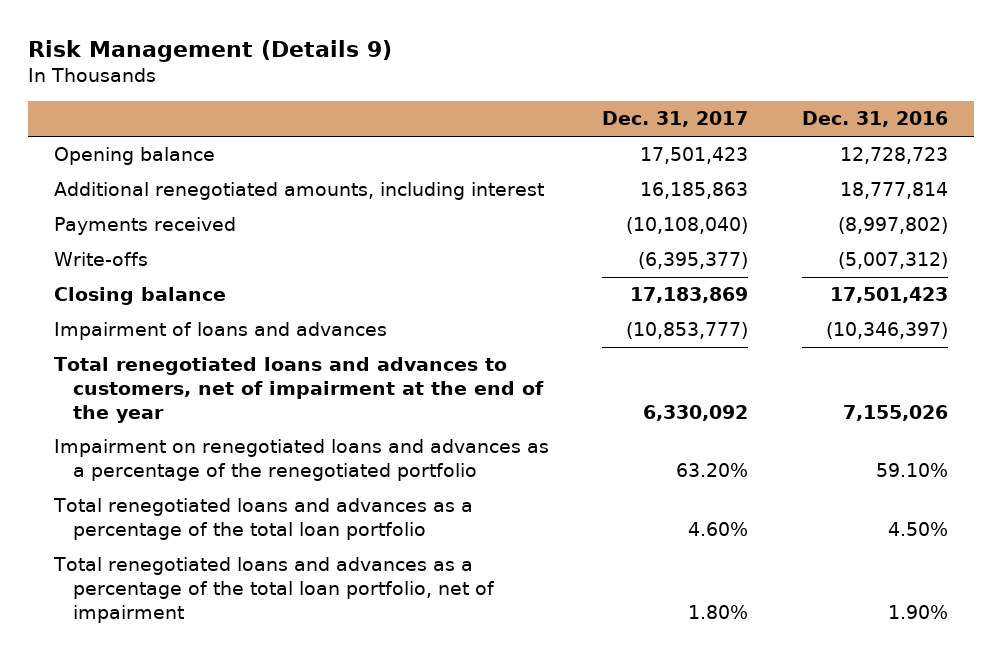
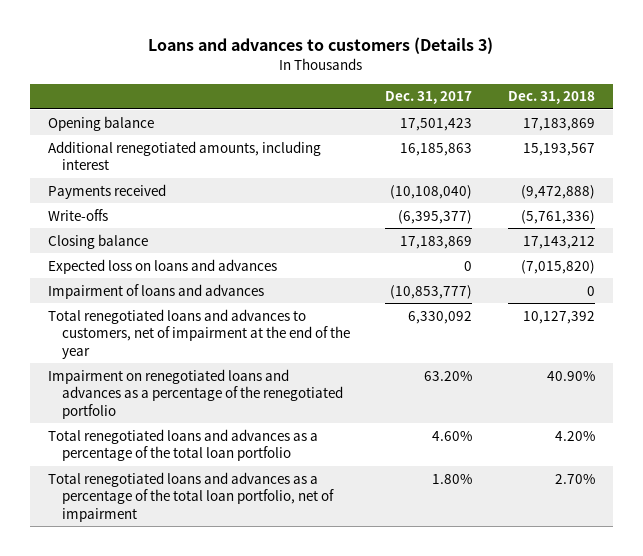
- Risk Management (Details 9)
+ Loans and advances to customers (Details 3)
- | Dec. 31, 2017 | Dec. 31, 2016
+ | Dec. 31, 2017 | Dec. 31, 2018
+ Expected loss on loans and advances | 0 | (7,015,820)

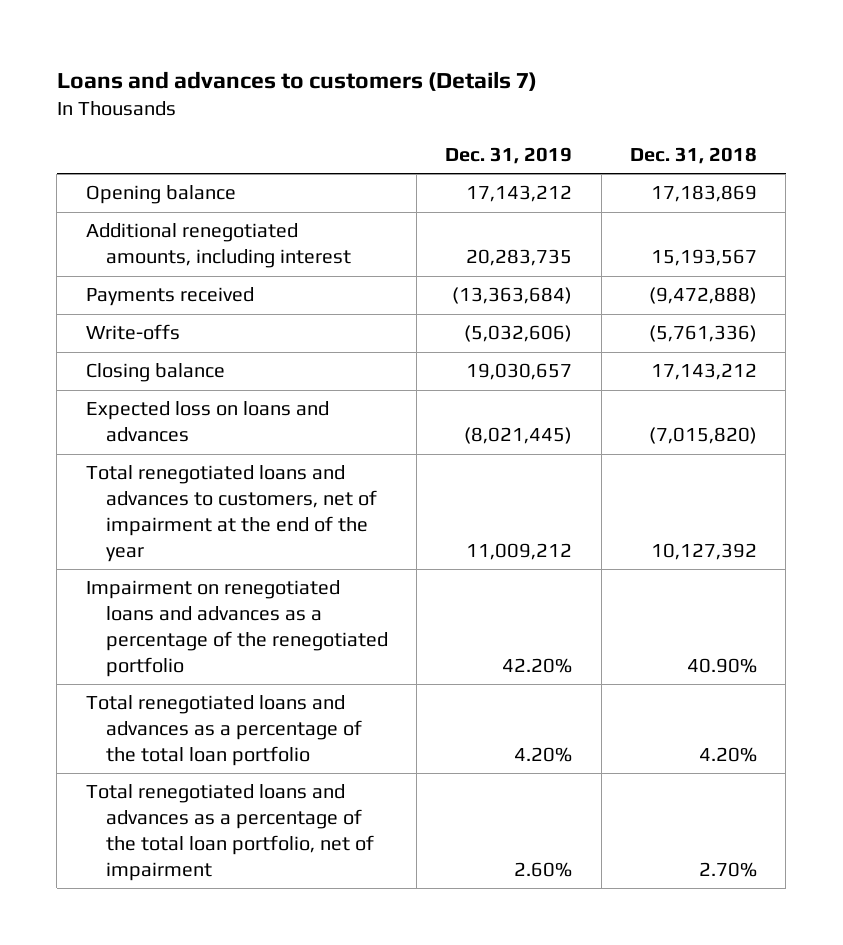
- Loans and advances to customers (Details 3)
+ Loans and advances to customers (Details 7)
- | Dec. 31, 2017 | Dec. 31, 2018
+ | Dec. 31, 2019 | Dec. 31, 2018
- Impairment of loans and advances | (10,853,777) | 0

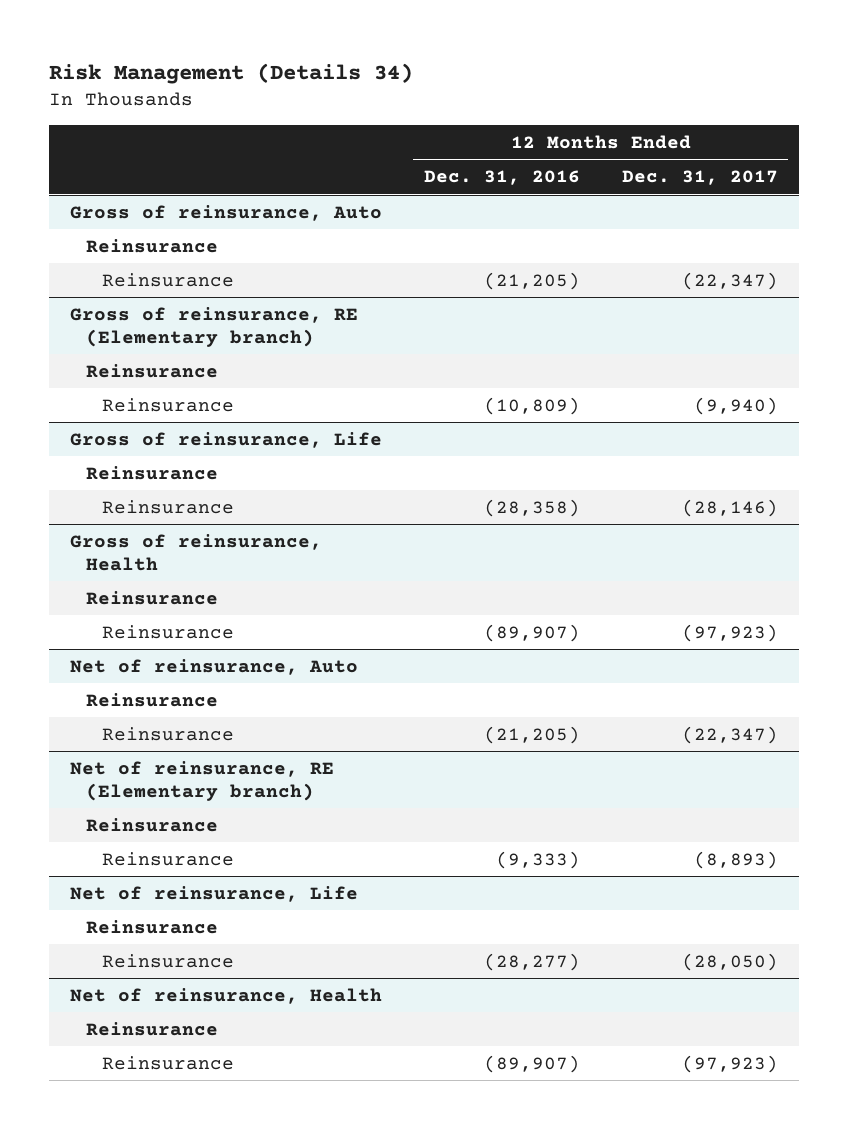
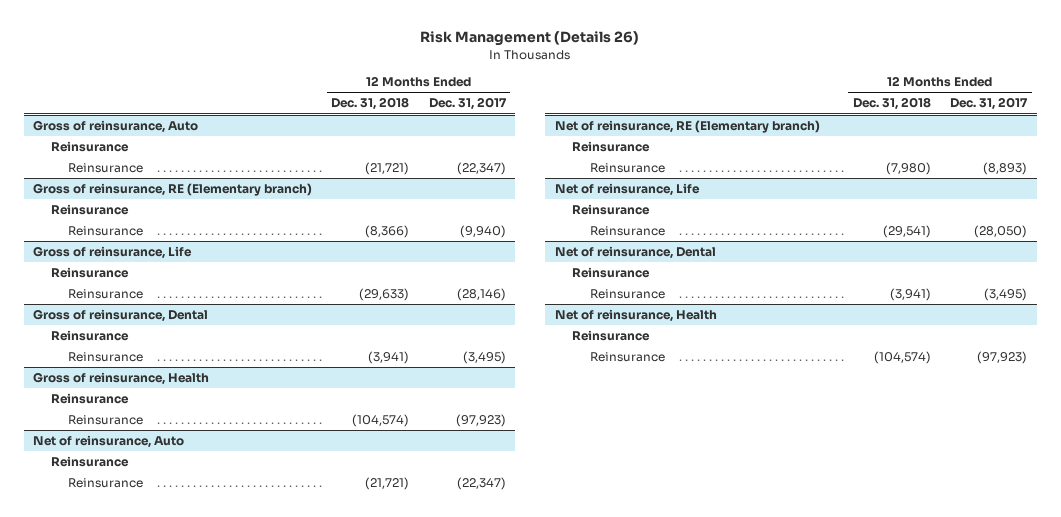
- Risk Management (Details 34)
+ Risk Management (Details 26)
- | 12 Months Ended Dec. 31, 2016 | 12 Months Ended Dec. 31, 2017
+ | 12 Months Ended Dec. 31, 2018 | 12 Months Ended Dec. 31, 2017
+ Gross of reinsurance, Dental
+ Reinsurance
+ Reinsurance | (3,941) | (3,495)
+ Net of reinsurance, Dental
+ Reinsurance
+ Reinsurance | (3,941) | (3,495)

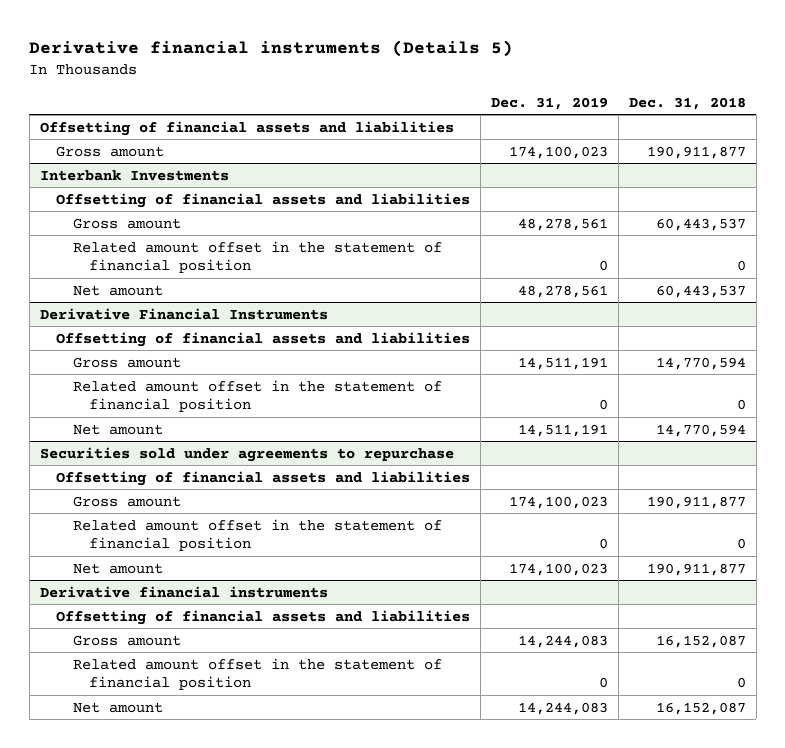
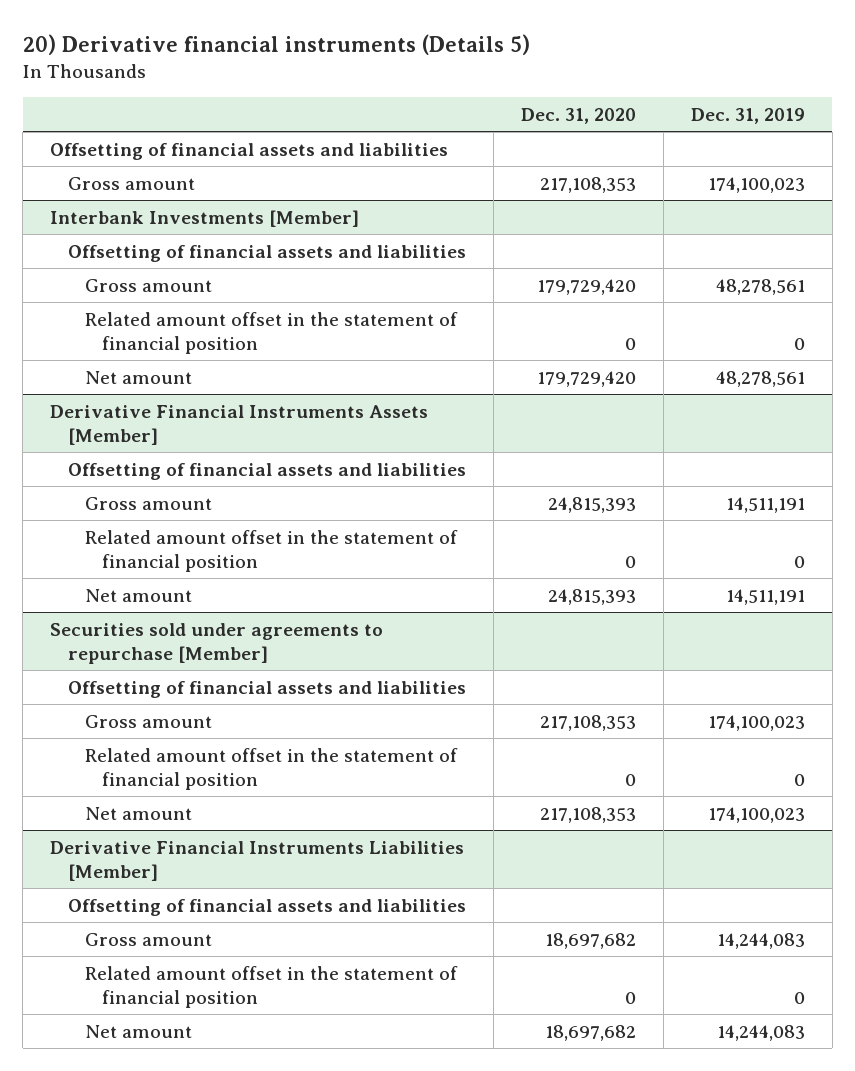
- Derivative financial instruments (Details 5)
+ 20) Derivative financial instruments (Details 5)
- | Dec. 31, 2019 | Dec. 31, 2018
+ | Dec. 31, 2020 | Dec. 31, 2019
- Interbank Investments
+ Interbank Investments [Member]
- Derivative Financial Instruments
+ Derivative Financial Instruments Assets [Member]
- Securities sold under agreements to repurchase
+ Securities sold under agreements to repurchase [Member]
- Derivative financial instruments
+ Derivative Financial Instruments Liabilities [Member]

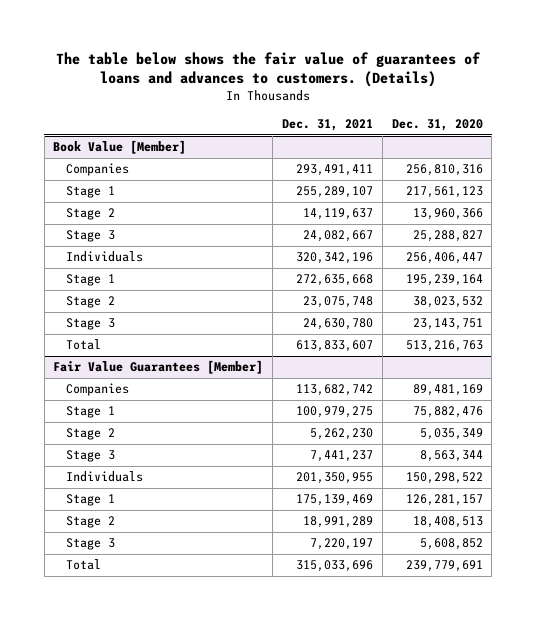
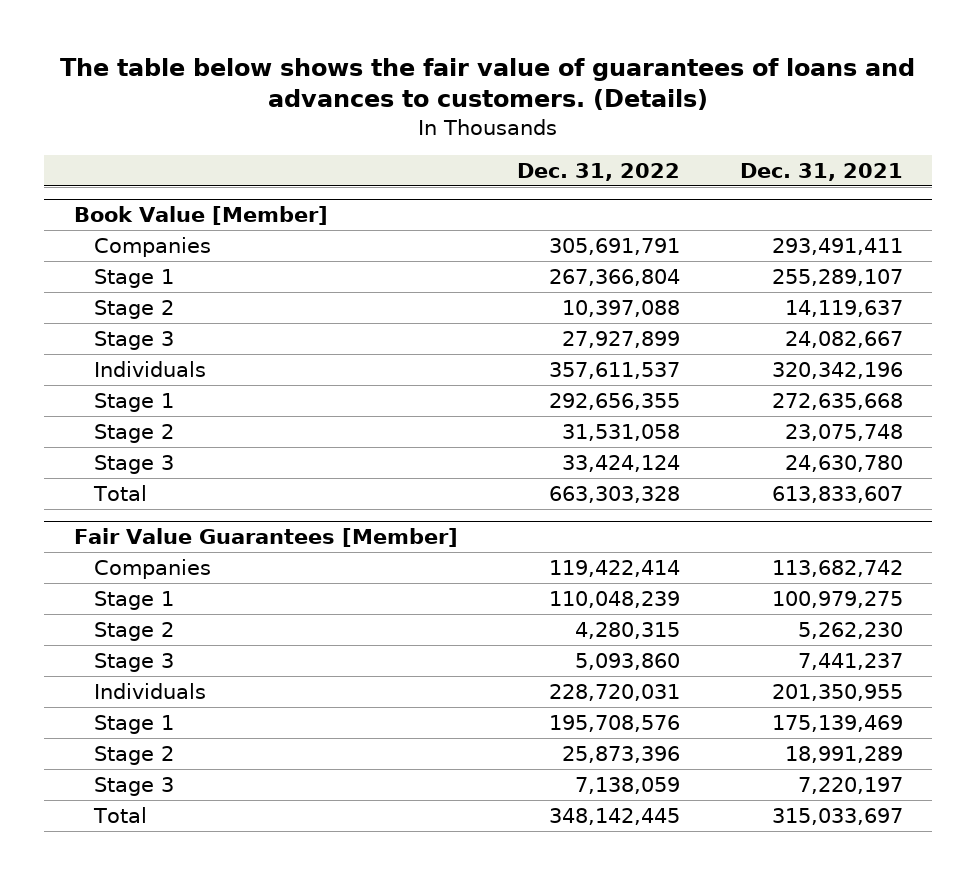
- | Dec. 31, 2021 | Dec. 31, 2020
+ | Dec. 31, 2022 | Dec. 31, 2021
@ Fair Value Guarantees [Member]
- Total | 315,033,696 | 239,779,691
+ Total | 348,142,445 | 315,033,697

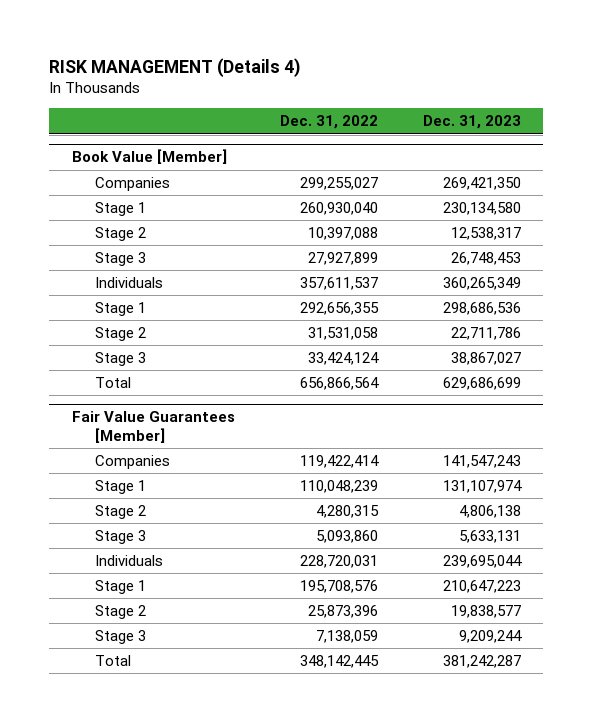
- The table below shows the fair value of guarantees of loans and advances to customers. (Details)
+ RISK MANAGEMENT (Details 4)
- | Dec. 31, 2022 | Dec. 31, 2021
+ | Dec. 31, 2022 | Dec. 31, 2023
@ Book Value [Member]
- Companies | 305,691,791 | 293,491,411
- Stage 1 | 267,366,804 | 255,289,107
+ Companies | 299,255,027 | 269,421,350
+ Stage 1 | 260,930,040 | 230,134,580
- Total | 663,303,328 | 613,833,607
+ Total | 656,866,564 | 629,686,699

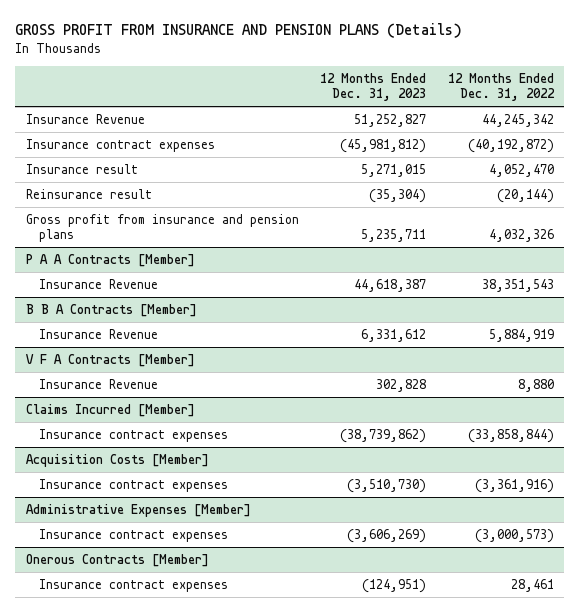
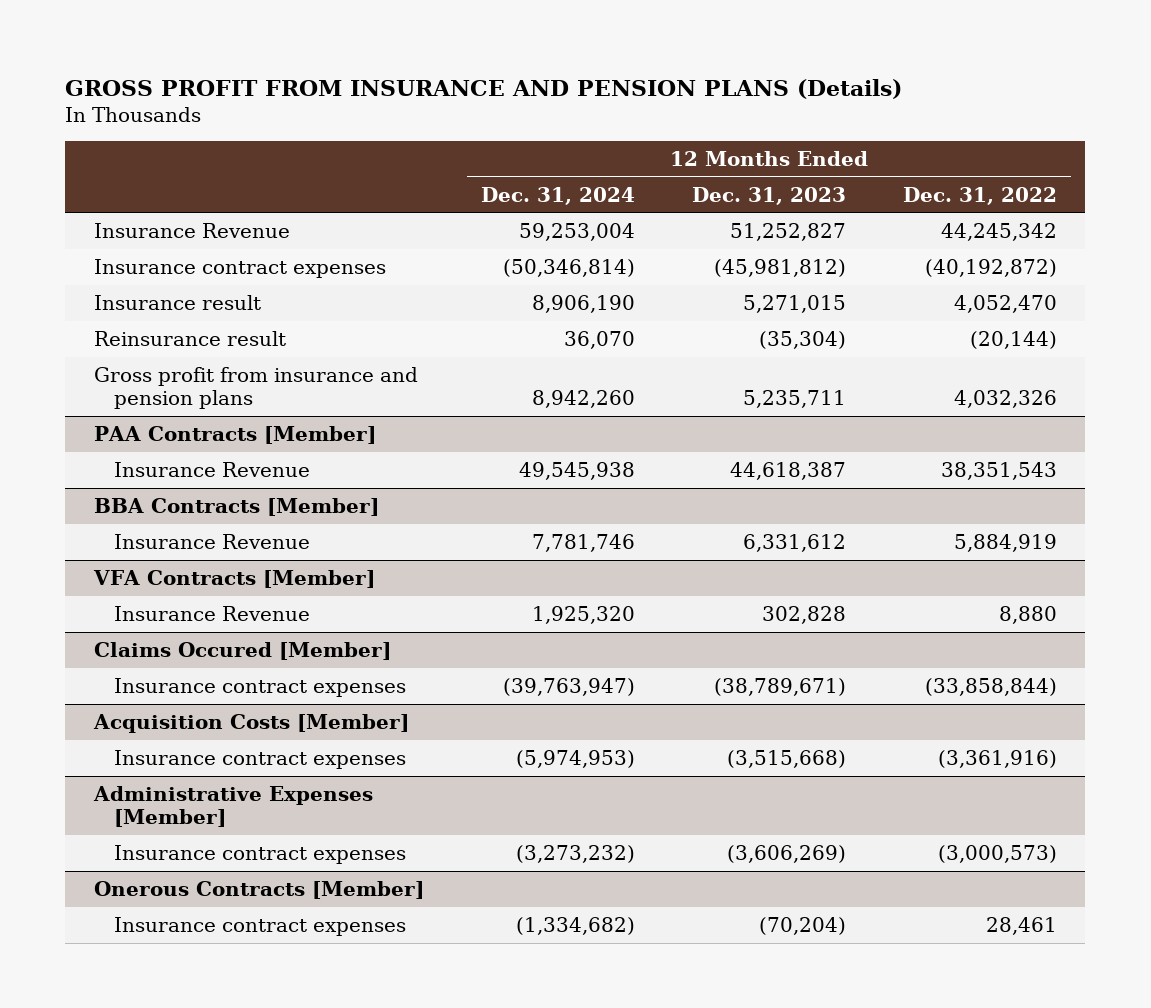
- | 12 Months Ended Dec. 31, 2023 | 12 Months Ended Dec. 31, 2022
+ | 12 Months Ended Dec. 31, 2024 | 12 Months Ended Dec. 31, 2023 | 12 Months Ended Dec. 31, 2022
- P A A Contracts [Member]
+ PAA Contracts [Member]
- B B A Contracts [Member]
+ BBA Contracts [Member]
- V F A Contracts [Member]
+ VFA Contracts [Member]
- Claims Incurred [Member]
- Insurance contract expenses | (38,739,862) | (33,858,844)
+ Claims Occured [Member]
+ Insurance contract expenses | (39,763,947) | (38,789,671) | (33,858,844)
@ Acquisition Costs [Member]
- Insurance contract expenses | (3,510,730) | (3,361,916)
+ Insurance contract expenses | (5,974,953) | (3,515,668) | (3,361,916)
@ Onerous Contracts [Member]
- Insurance contract expenses | (124,951) | 28,461
+ Insurance contract expenses | (1,334,682) | (70,204) | 28,461

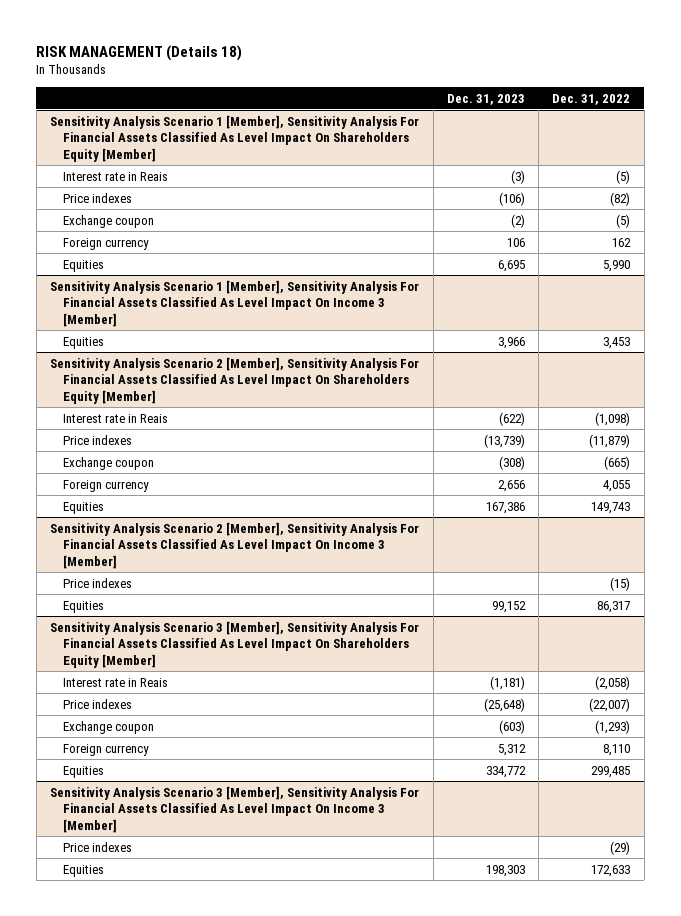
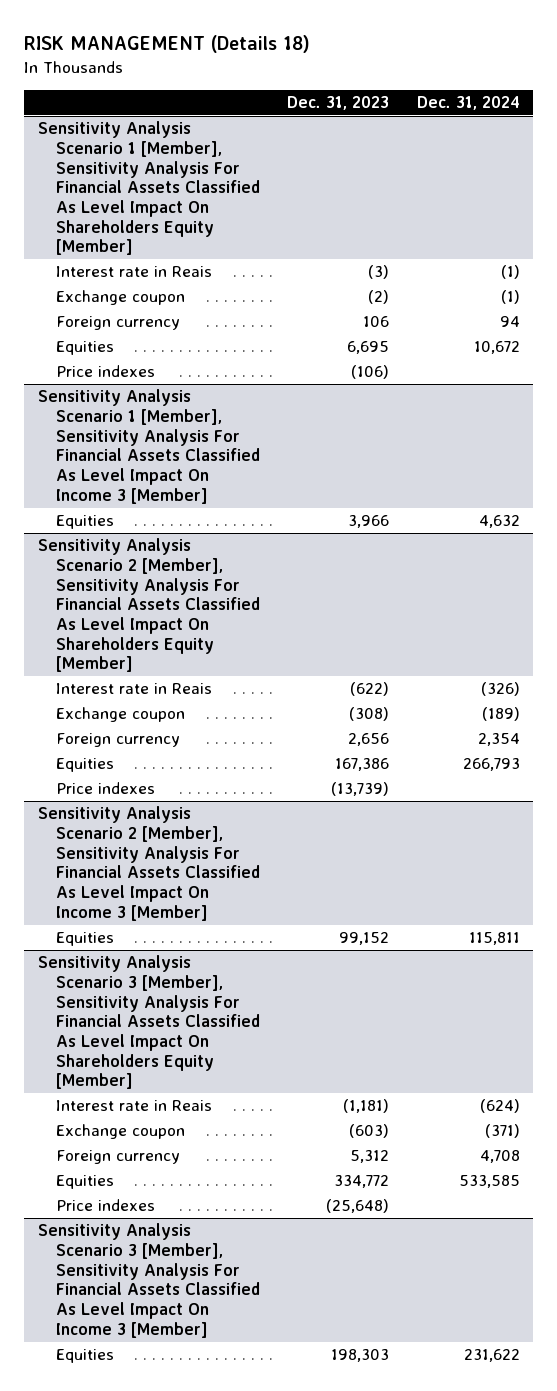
- | Dec. 31, 2023 | Dec. 31, 2022
+ | Dec. 31, 2023 | Dec. 31, 2024
@ Sensitivity Analysis Scenario 1 [Member], Sensitivity Analysis For Financial Assets Classified As Level Impact On Shareholders Equity [Member]
moved down: Price indexes | (106) |
@ Sensitivity Analysis Scenario 2 [Member], Sensitivity Analysis For Financial Assets Classified As Level Impact On Shareholders Equity [Member]
moved down: Price indexes | (13,739) |
@ Sensitivity Analysis Scenario 2 [Member], Sensitivity Analysis For Financial Assets Classified As Level Impact On Income 3 [Member]
- Price indexes | | (15)
@ Sensitivity Analysis Scenario 3 [Member], Sensitivity Analysis For Financial Assets Classified As Level Impact On Shareholders Equity [Member]
moved down: Price indexes | (25,648) |
@ Sensitivity Analysis Scenario 3 [Member], Sensitivity Analysis For Financial Assets Classified As Level Impact On Income 3 [Member]
- Price indexes | | (29)

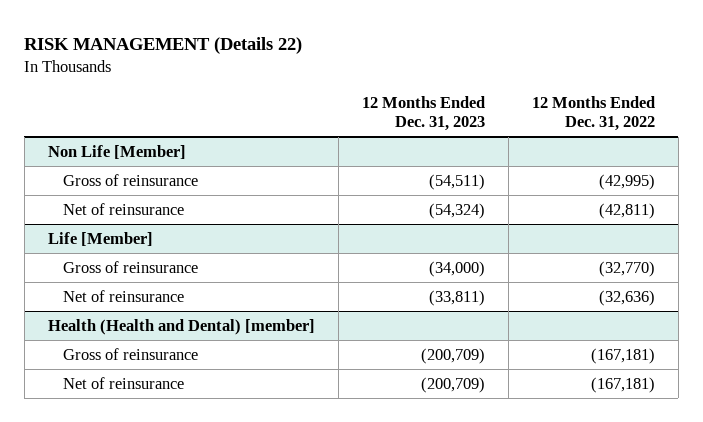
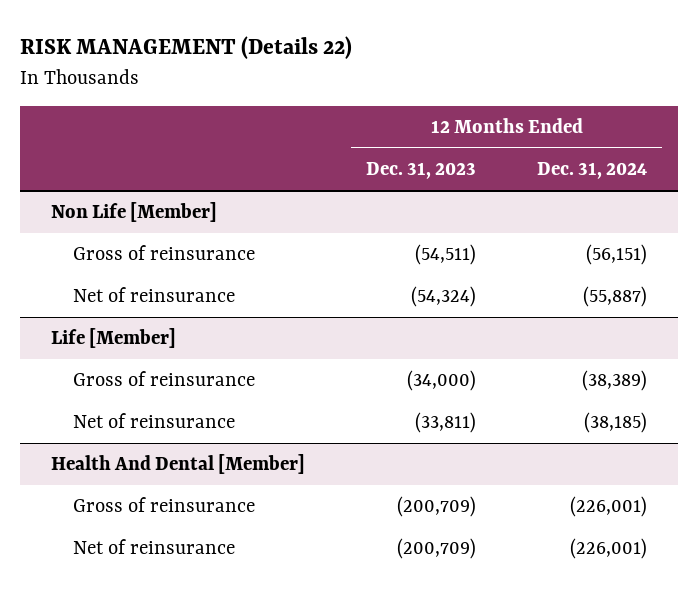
- | 12 Months Ended Dec. 31, 2023 | 12 Months Ended Dec. 31, 2022
+ | 12 Months Ended Dec. 31, 2023 | 12 Months Ended Dec. 31, 2024
- Health (Health and Dental) [member]
+ Health And Dental [Member]

